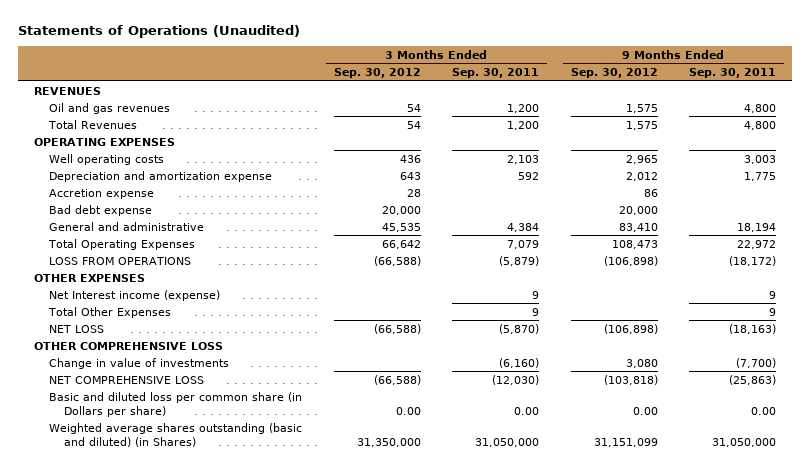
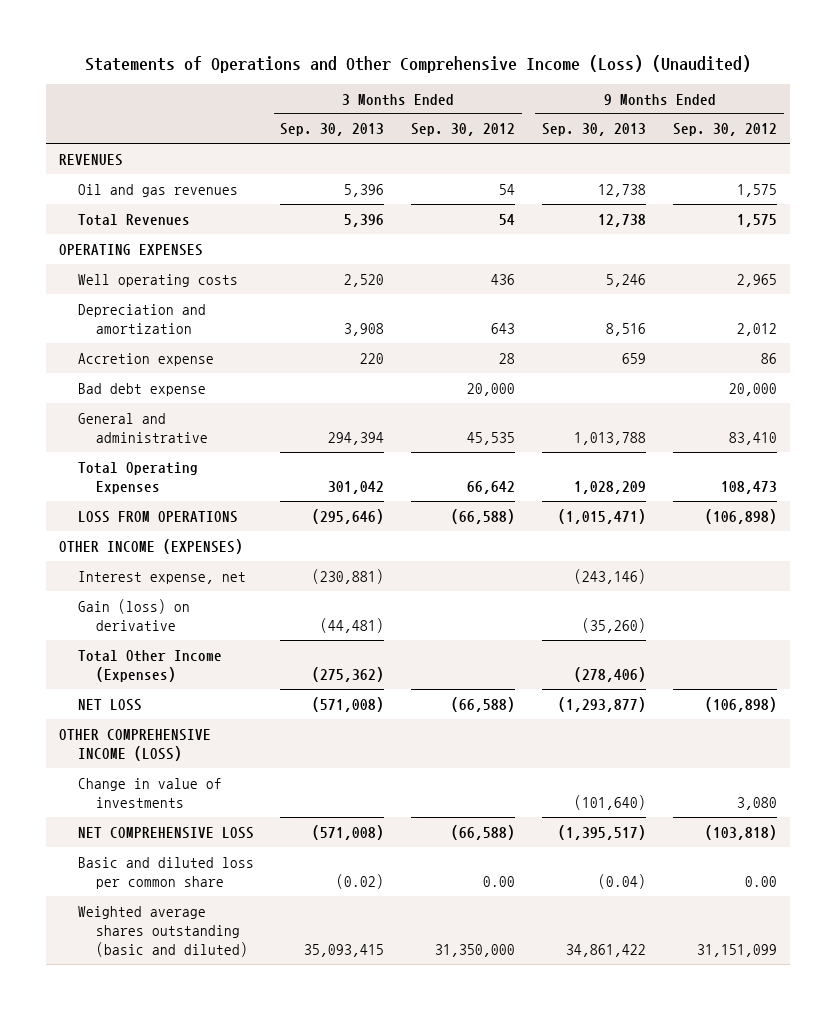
- Statements of Operations (Unaudited)
+ Statements of Operations and Other Comprehensive Income (Loss) (Unaudited)
- | 3 Months Ended Sep. 30, 2012 | 3 Months Ended Sep. 30, 2011 | 9 Months Ended Sep. 30, 2012 | 9 Months Ended Sep. 30, 2011
+ | 3 Months Ended Sep. 30, 2013 | 3 Months Ended Sep. 30, 2012 | 9 Months Ended Sep. 30, 2013 | 9 Months Ended Sep. 30, 2012
- Depreciation and amortization expense | 643 | 592 | 2,012 | 1,775
+ Depreciation and amortization | 3,908 | 643 | 8,516 | 2,012
- OTHER EXPENSES
- Net Interest income (expense) | | 9 | | 9
- Total Other Expenses | | 9 | | 9
+ OTHER INCOME (EXPENSES)
+ Interest expense, net | (230,881) | | (243,146) |
+ Gain (loss) on derivative | (44,481) | | (35,260) |
+ Total Other Income (Expenses) | (275,362) | | (278,406) |
- OTHER COMPREHENSIVE LOSS
+ OTHER COMPREHENSIVE INCOME (LOSS)
- Basic and diluted loss per common share (in Dollars per share) | 0.00 | 0.00 | 0.00 | 0.00
- Weighted average shares outstanding (basic and diluted) (in Shares) | 31,350,000 | 31,050,000 | 31,151,099 | 31,050,000
+ Basic and diluted loss per common share | (0.02) | 0.00 | (0.04) | 0.00
+ Weighted average shares outstanding (basic and diluted) | 35,093,415 | 31,350,000 | 34,861,422 | 31,151,099

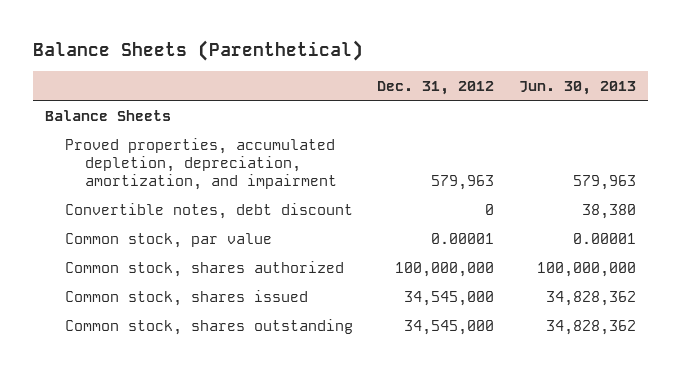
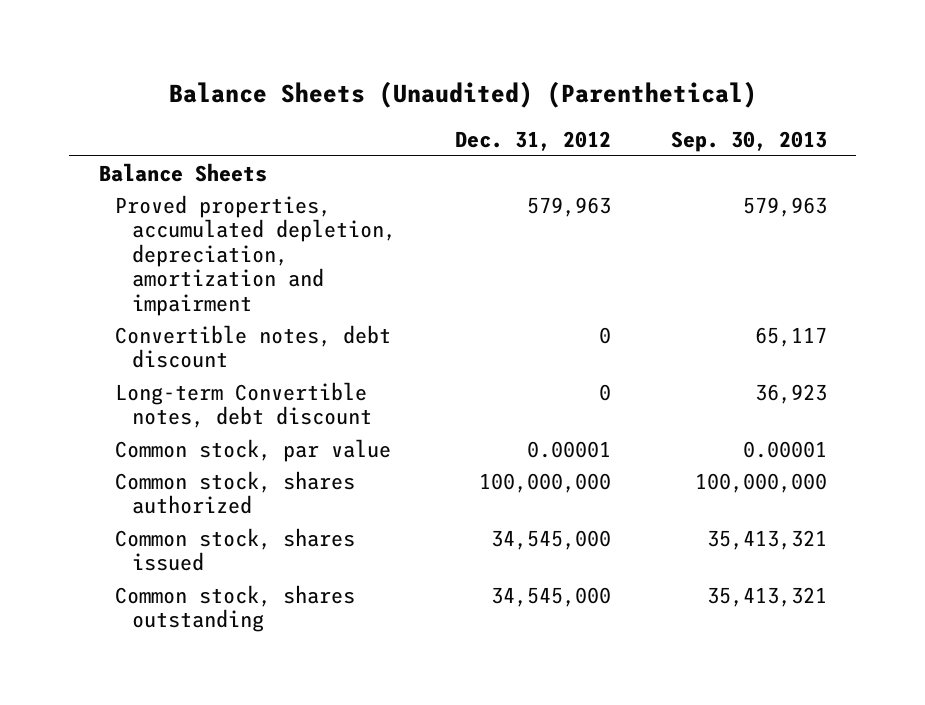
- Balance Sheets (Parenthetical)
+ Balance Sheets (Unaudited) (Parenthetical)
- | Dec. 31, 2012 | Jun. 30, 2013
+ | Dec. 31, 2012 | Sep. 30, 2013
- Proved properties, accumulated depletion, depreciation, amortization, and impairment | 579,963 | 579,963
+ Proved properties, accumulated depletion, depreciation, amortization and impairment | 579,963 | 579,963
+ Long-term Convertible notes, debt discount | 0 | 36,923

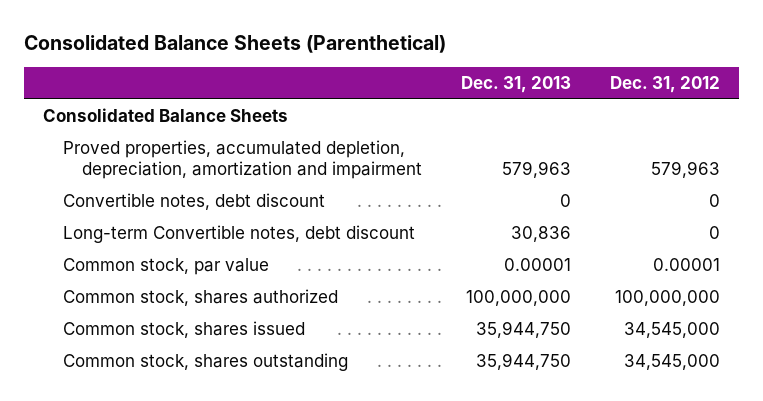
- Balance Sheets (Unaudited) (Parenthetical)
+ Consolidated Balance Sheets (Parenthetical)
- | Dec. 31, 2012 | Sep. 30, 2013
+ | Dec. 31, 2013 | Dec. 31, 2012
- Balance Sheets
+ Consolidated Balance Sheets

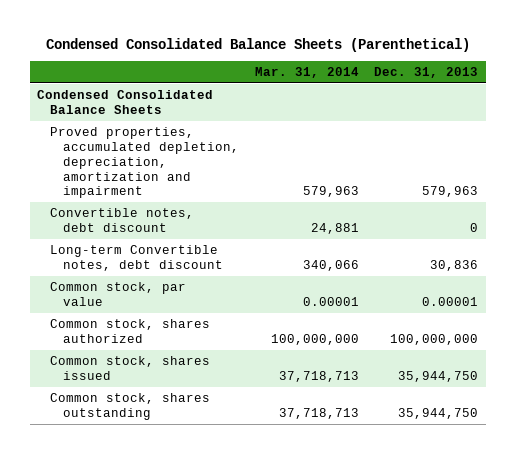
- Consolidated Balance Sheets (Parenthetical)
+ Condensed Consolidated Balance Sheets (Parenthetical)
- | Dec. 31, 2013 | Dec. 31, 2012
+ | Mar. 31, 2014 | Dec. 31, 2013
- Consolidated Balance Sheets
+ Condensed Consolidated Balance Sheets

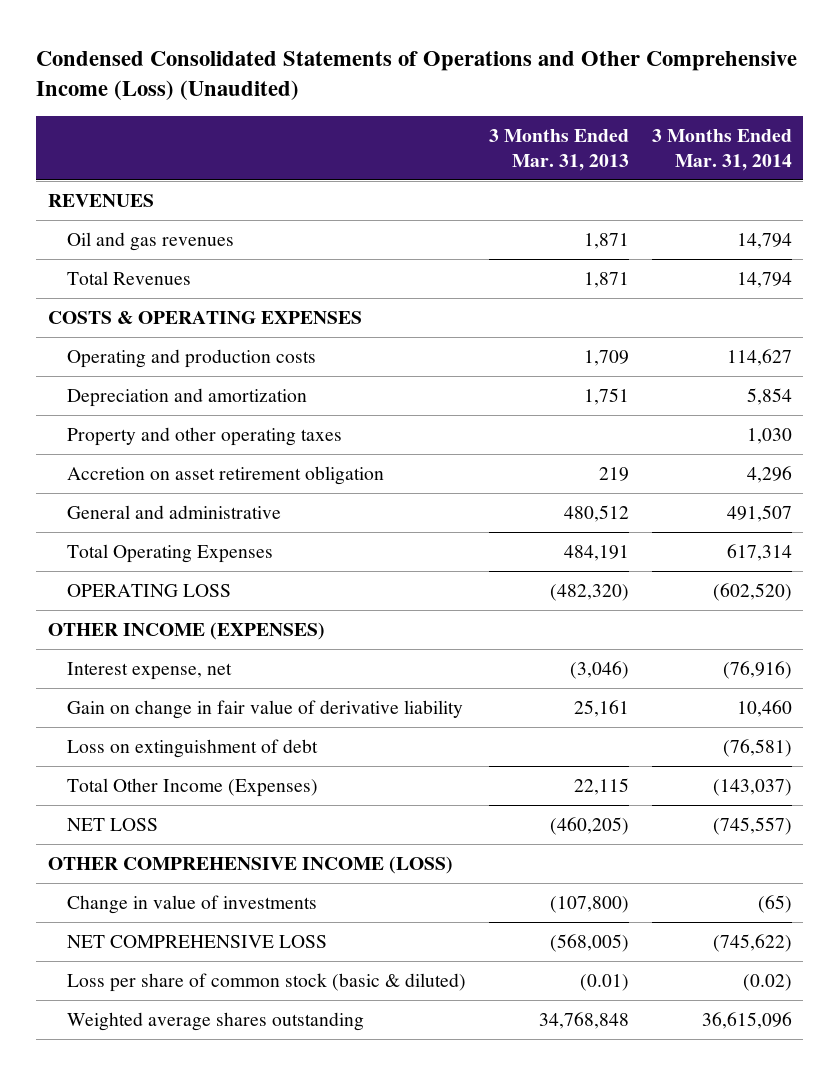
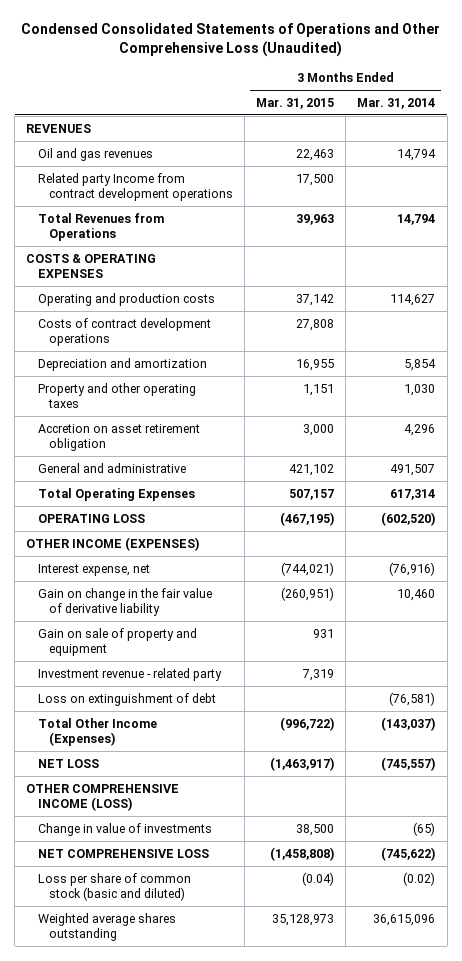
- Condensed Consolidated Statements of Operations and Other Comprehensive Income (Loss) (Unaudited)
+ Condensed Consolidated Statements of Operations and Other Comprehensive Loss (Unaudited)
- | 3 Months Ended Mar. 31, 2013 | 3 Months Ended Mar. 31, 2014
+ | 3 Months Ended Mar. 31, 2015 | 3 Months Ended Mar. 31, 2014
- Total Revenues | 1,871 | 14,794
+ Related party Income from contract development operations | 17,500 |
+ Total Revenues from Operations | 39,963 | 14,794
+ Costs of contract development operations | 27,808 |
- Gain on change in fair value of derivative liability | 25,161 | 10,460
+ Gain on change in the fair value of derivative liability | (260,951) | 10,460
+ Gain on sale of property and equipment | 931 |
+ Investment revenue - related party | 7,319 |
- Loss per share of common stock (basic & diluted) | (0.01) | (0.02)
+ Loss per share of common stock (basic and diluted) | (0.04) | (0.02)

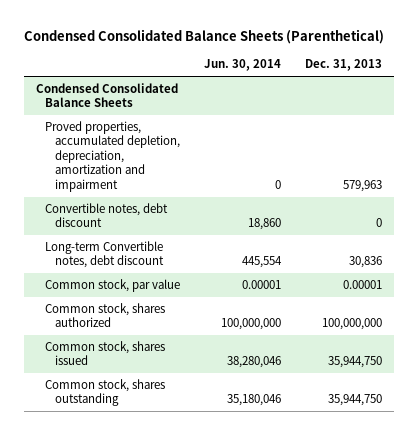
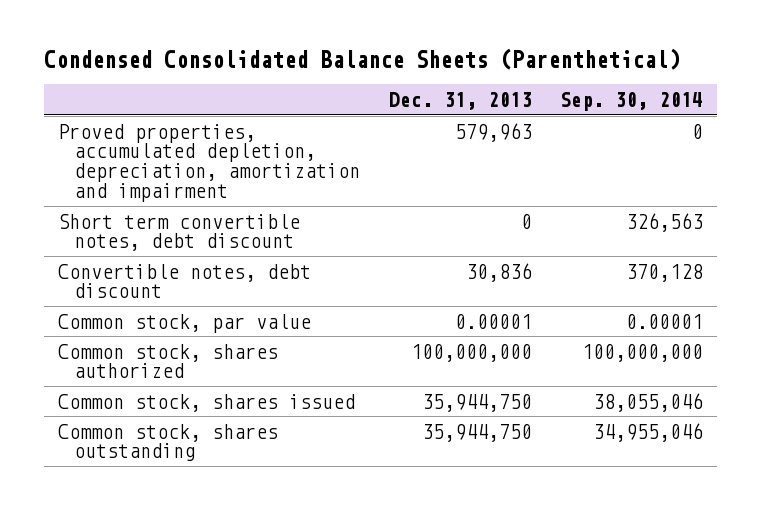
- | Jun. 30, 2014 | Dec. 31, 2013
+ | Dec. 31, 2013 | Sep. 30, 2014
- Condensed Consolidated Balance Sheets
- Convertible notes, debt discount | 18,860 | 0
- Long-term Convertible notes, debt discount | 445,554 | 30,836
+ Short term convertible notes, debt discount | 0 | 326,563
+ Convertible notes, debt discount | 30,836 | 370,128

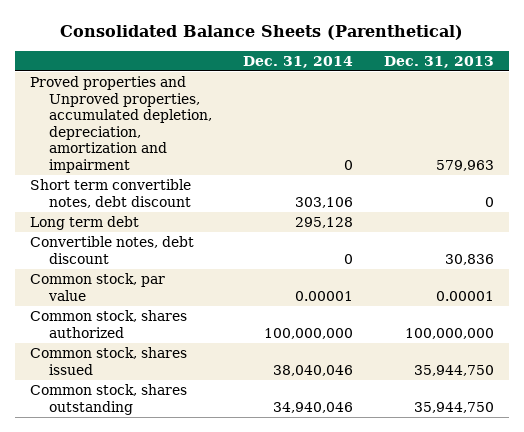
- Condensed Consolidated Balance Sheets (Parenthetical)
+ Consolidated Balance Sheets (Parenthetical)
- | Dec. 31, 2013 | Sep. 30, 2014
+ | Dec. 31, 2014 | Dec. 31, 2013
- Proved properties, accumulated depletion, depreciation, amortization and impairment | 579,963 | 0
+ Proved properties and Unproved properties, accumulated depletion, depreciation, amortization and impairment | 0 | 579,963
+ Long term debt | 295,128 |

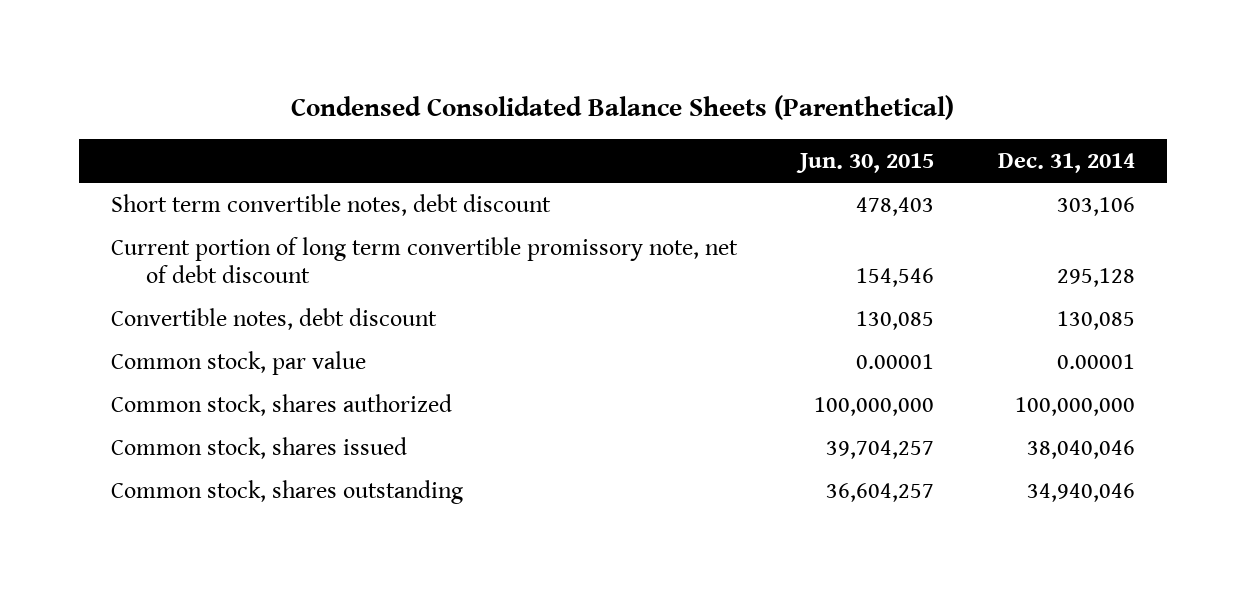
- Consolidated Balance Sheets (Parenthetical)
+ Condensed Consolidated Balance Sheets (Parenthetical)
- | Dec. 31, 2014 | Dec. 31, 2013
+ | Jun. 30, 2015 | Dec. 31, 2014
- Proved properties and Unproved properties, accumulated depletion, depreciation, amortization and impairment | 0 | 579,963
- Long term debt | 295,128 |
- Convertible notes, debt discount | 0 | 30,836
+ Current portion of long term convertible promissory note, net of debt discount | 154,546 | 295,128
+ Convertible notes, debt discount | 130,085 | 130,085

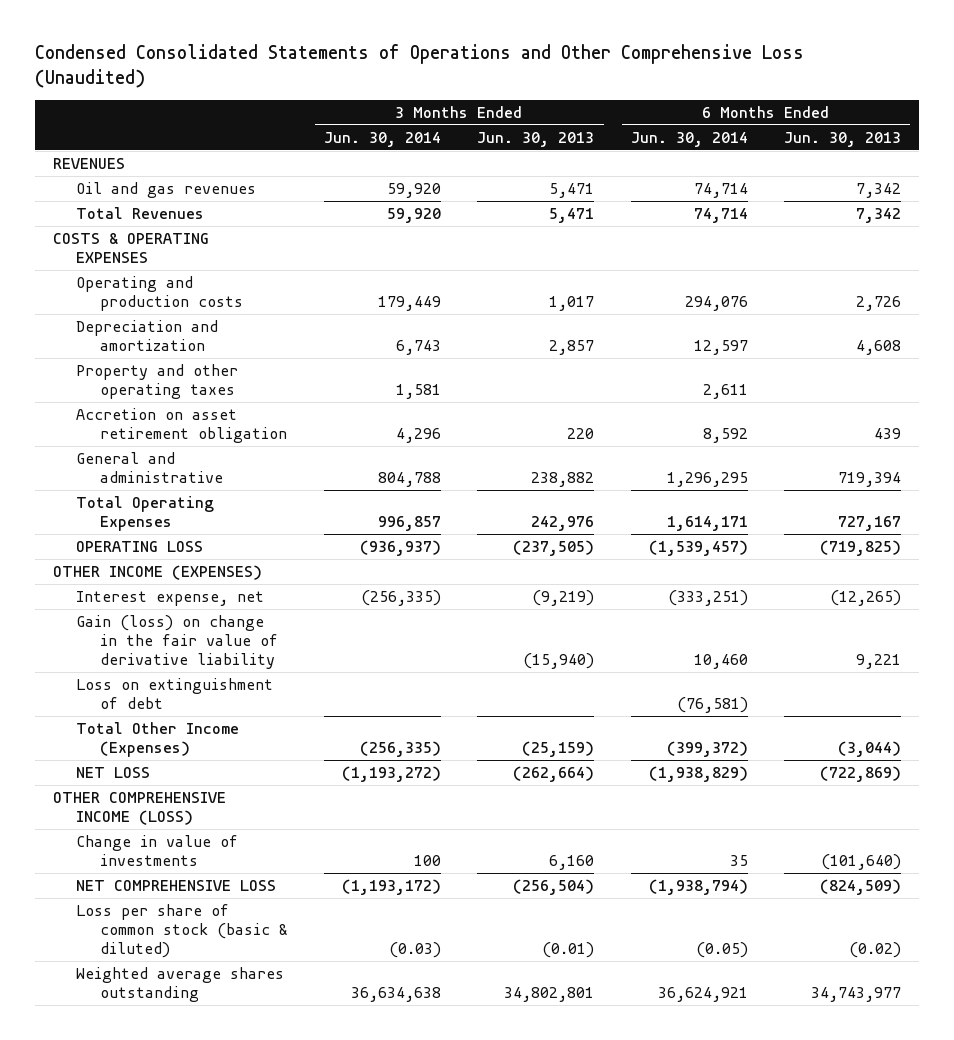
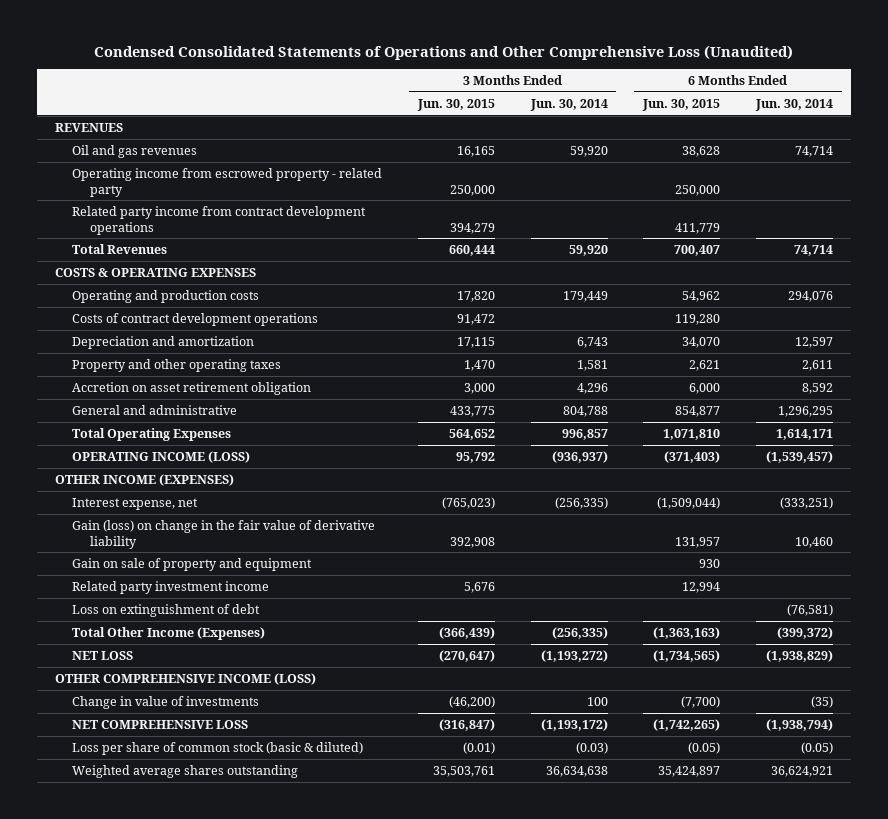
- | 3 Months Ended Jun. 30, 2014 | 3 Months Ended Jun. 30, 2013 | 6 Months Ended Jun. 30, 2014 | 6 Months Ended Jun. 30, 2013
+ | 3 Months Ended Jun. 30, 2015 | 3 Months Ended Jun. 30, 2014 | 6 Months Ended Jun. 30, 2015 | 6 Months Ended Jun. 30, 2014
+ Operating income from escrowed property - related party | 250,000 | | 250,000 |
+ Related party income from contract development operations | 394,279 | | 411,779 |
+ Costs of contract development operations | 91,472 | | 119,280 |
- OPERATING LOSS | (936,937) | (237,505) | (1,539,457) | (719,825)
+ OPERATING INCOME (LOSS) | 95,792 | (936,937) | (371,403) | (1,539,457)
+ Gain on sale of property and equipment | | | 930 |
+ Related party investment income | 5,676 | | 12,994 |
- Change in value of investments | 100 | 6,160 | 35 | (101,640)
+ Change in value of investments | (46,200) | 100 | (7,700) | (35)

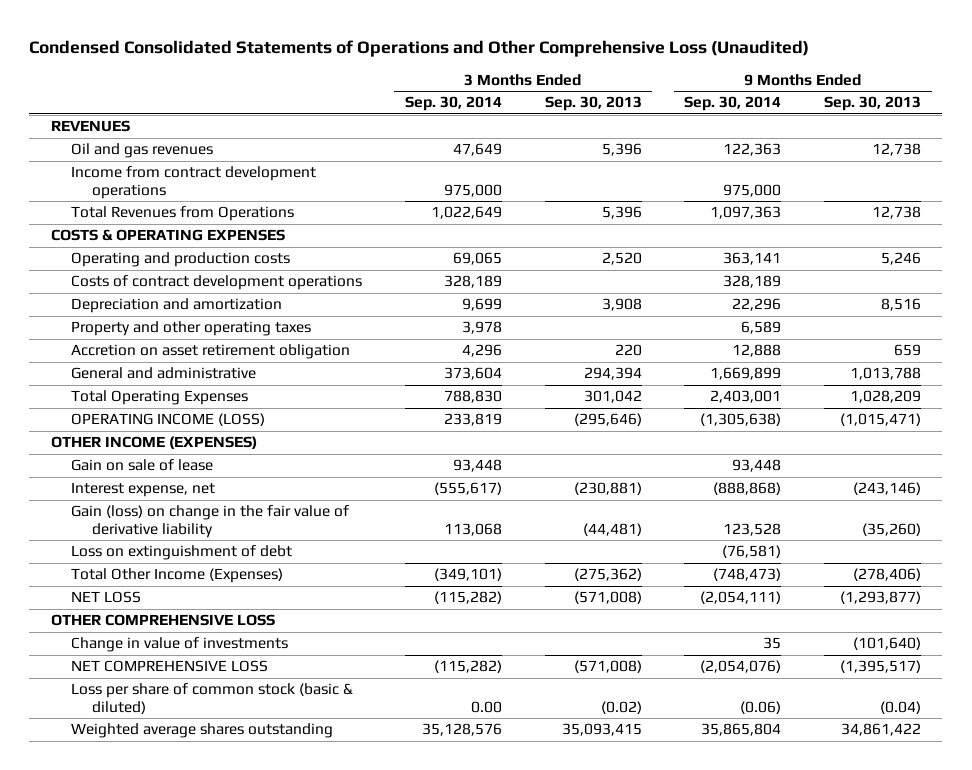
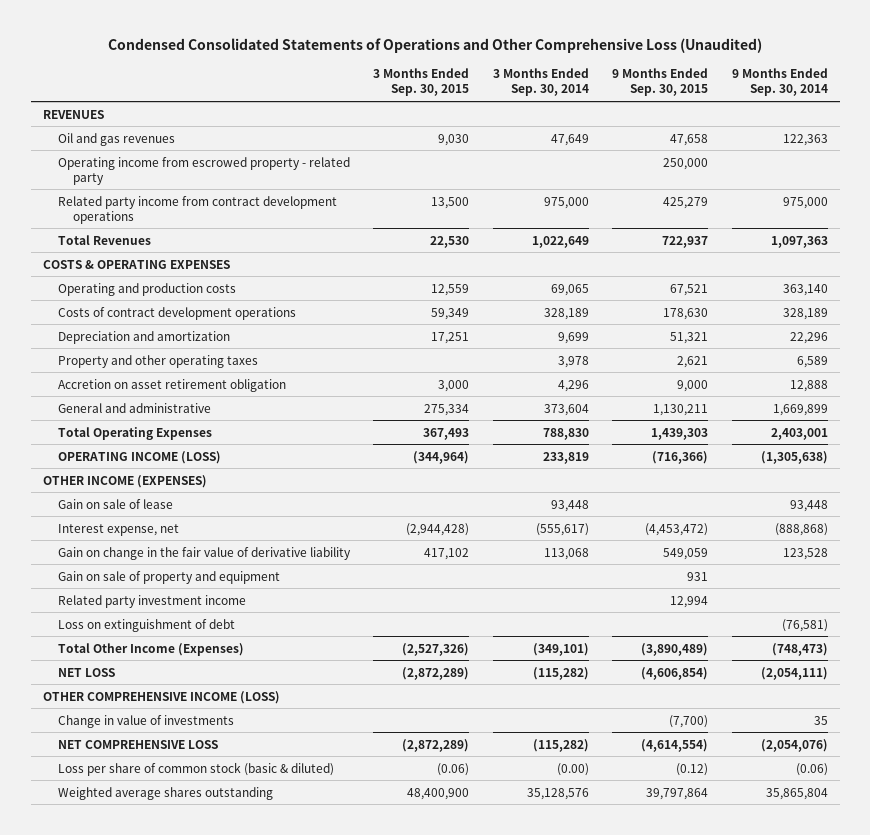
- | 3 Months Ended Sep. 30, 2014 | 3 Months Ended Sep. 30, 2013 | 9 Months Ended Sep. 30, 2014 | 9 Months Ended Sep. 30, 2013
+ | 3 Months Ended Sep. 30, 2015 | 3 Months Ended Sep. 30, 2014 | 9 Months Ended Sep. 30, 2015 | 9 Months Ended Sep. 30, 2014
- Income from contract development operations | 975,000 | | 975,000 |
- Total Revenues from Operations | 1,022,649 | 5,396 | 1,097,363 | 12,738
+ Operating income from escrowed property - related party | | | 250,000 |
+ Related party income from contract development operations | 13,500 | 975,000 | 425,279 | 975,000
+ Total Revenues | 22,530 | 1,022,649 | 722,937 | 1,097,363
- Operating and production costs | 69,065 | 2,520 | 363,141 | 5,246
+ Operating and production costs | 12,559 | 69,065 | 67,521 | 363,140
- Gain (loss) on change in the fair value of derivative liability | 113,068 | (44,481) | 123,528 | (35,260)
+ Gain on change in the fair value of derivative liability | 417,102 | 113,068 | 549,059 | 123,528
+ Gain on sale of property and equipment | | | 931 |
+ Related party investment income | | | 12,994 |
- OTHER COMPREHENSIVE LOSS
+ OTHER COMPREHENSIVE INCOME (LOSS)
- Loss per share of common stock (basic & diluted) | 0.00 | (0.02) | (0.06) | (0.04)
+ Loss per share of common stock (basic & diluted) | (0.06) | (0.00) | (0.12) | (0.06)

